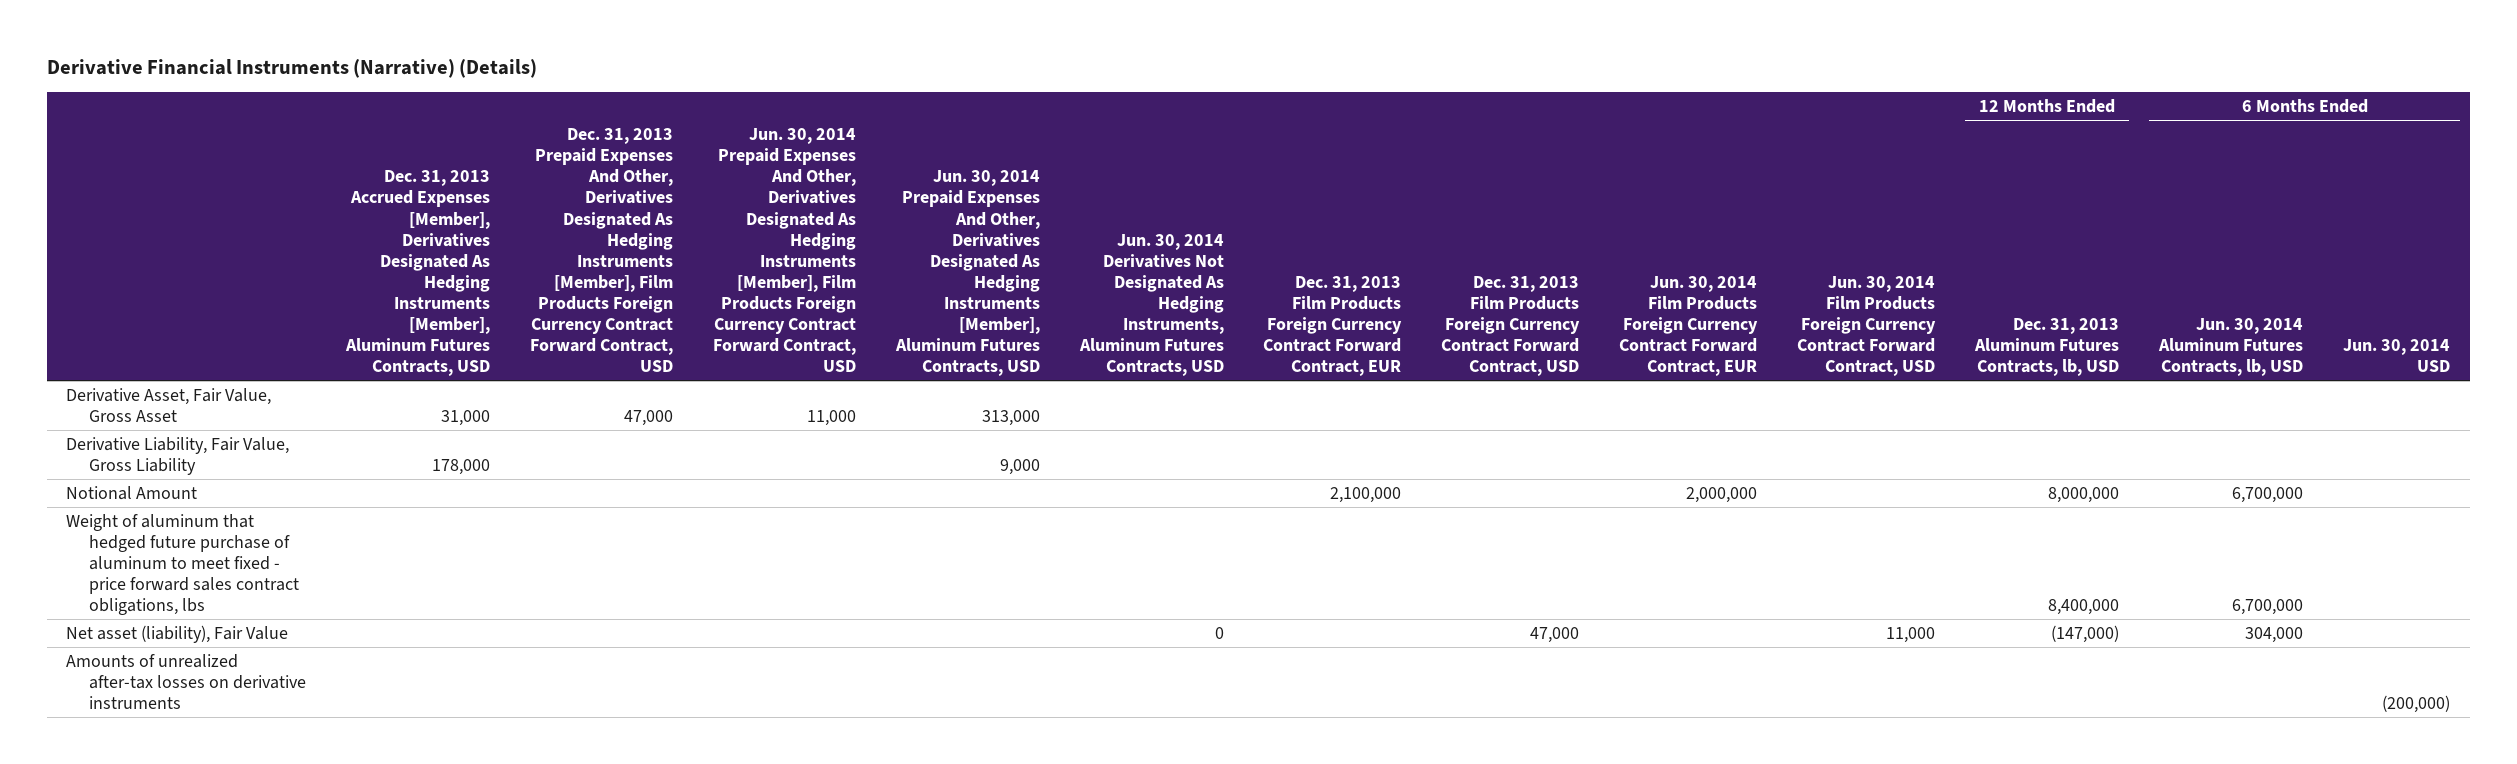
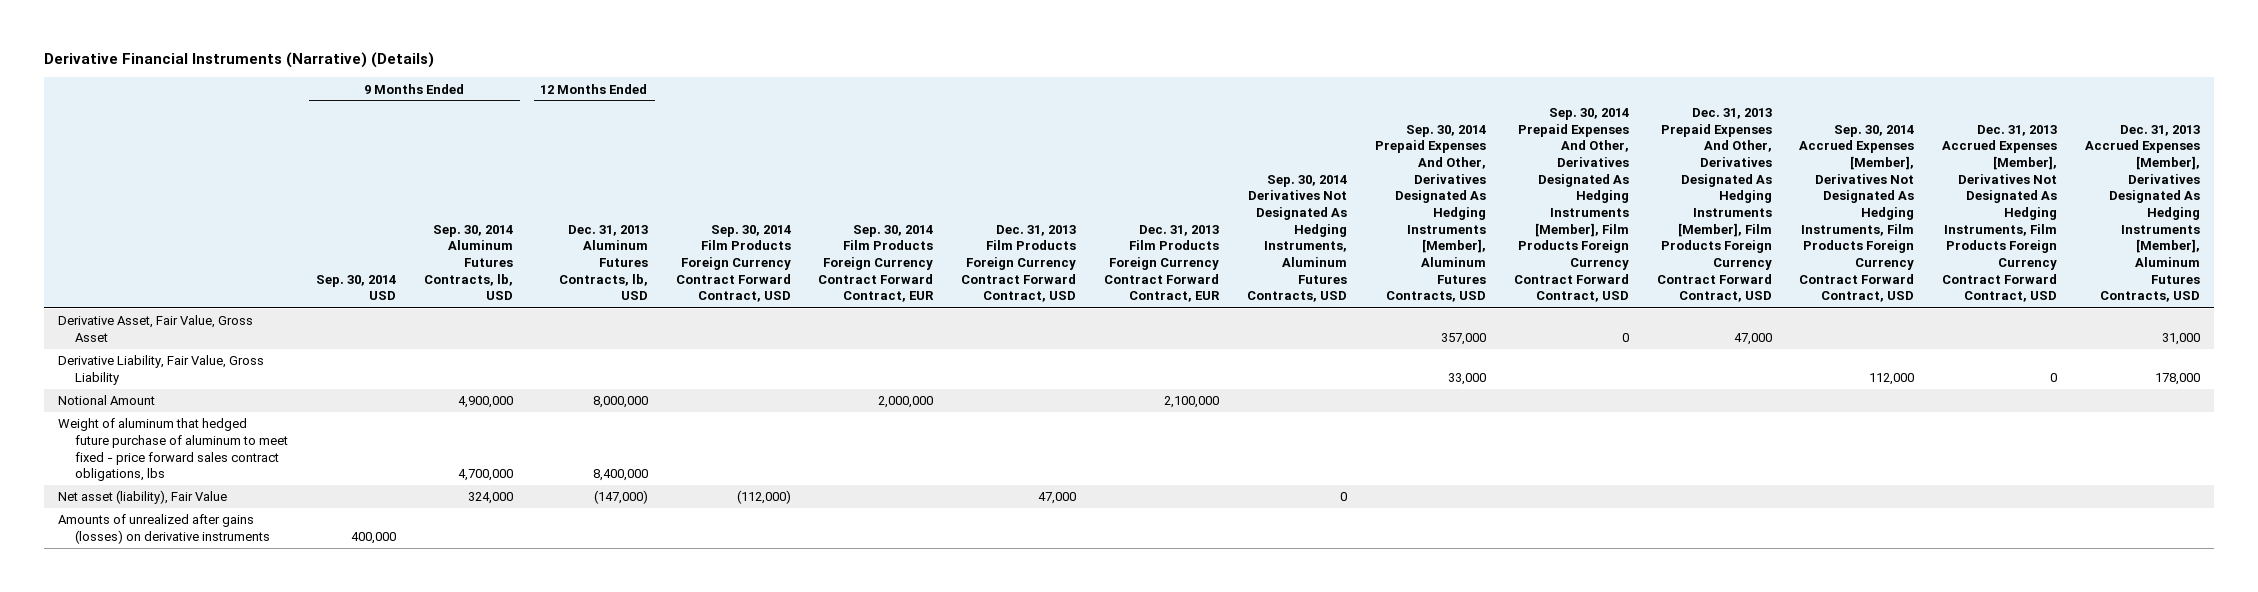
- | Dec. 31, 2013 Accrued Expenses [Member], Derivatives Designated As Hedging Instruments [Member], Aluminum Futures Contracts, USD | Dec. 31, 2013 Prepaid Expenses And Other, Derivatives Designated As Hedging Instruments [Member], Film Products Foreign Currency Contract Forward Contract, USD | Jun. 30, 2014 Prepaid Expenses And Other, Derivatives Designated As Hedging Instruments [Member], Film Products Foreign Currency Contract Forward Contract, USD | Jun. 30, 2014 Prepaid Expenses And Other, Derivatives Designated As Hedging Instruments [Member], Aluminum Futures Contracts, USD | Jun. 30, 2014 Derivatives Not Designated As Hedging Instruments, Aluminum Futures Contracts, USD | Dec. 31, 2013 Film Products Foreign Currency Contract Forward Contract, EUR | Dec. 31, 2013 Film Products Foreign Currency Contract Forward Contract, USD | Jun. 30, 2014 Film Products Foreign Currency Contract Forward Contract, EUR | Jun. 30, 2014 Film Products Foreign Currency Contract Forward Contract, USD | 12 Months Ended Dec. 31, 2013 Aluminum Futures Contracts, lb, USD | 6 Months Ended Jun. 30, 2014 Aluminum Futures Contracts, lb, USD | 6 Months Ended Jun. 30, 2014 USD
+ | 9 Months Ended Sep. 30, 2014 USD | 9 Months Ended Sep. 30, 2014 Aluminum Futures Contracts, lb, USD | 12 Months Ended Dec. 31, 2013 Aluminum Futures Contracts, lb, USD | Sep. 30, 2014 Film Products Foreign Currency Contract Forward Contract, USD | Sep. 30, 2014 Film Products Foreign Currency Contract Forward Contract, EUR | Dec. 31, 2013 Film Products Foreign Currency Contract Forward Contract, USD | Dec. 31, 2013 Film Products Foreign Currency Contract Forward Contract, EUR | Sep. 30, 2014 Derivatives Not Designated As Hedging Instruments, Aluminum Futures Contracts, USD | Sep. 30, 2014 Prepaid Expenses And Other, Derivatives Designated As Hedging Instruments [Member], Aluminum Futures Contracts, USD | Sep. 30, 2014 Prepaid Expenses And Other, Derivatives Designated As Hedging Instruments [Member], Film Products Foreign Currency Contract Forward Contract, USD | Dec. 31, 2013 Prepaid Expenses And Other, Derivatives Designated As Hedging Instruments [Member], Film Products Foreign Currency Contract Forward Contract, USD | Sep. 30, 2014 Accrued Expenses [Member], Derivatives Not Designated As Hedging Instruments, Film Products Foreign Currency Contract Forward Contract, USD | Dec. 31, 2013 Accrued Expenses [Member], Derivatives Not Designated As Hedging Instruments, Film Products Foreign Currency Contract Forward Contract, USD | Dec. 31, 2013 Accrued Expenses [Member], Derivatives Designated As Hedging Instruments [Member], Aluminum Futures Contracts, USD
- Amounts of unrealized after-tax losses on derivative instruments | | | | | | | | | | | | (200,000)
+ Amounts of unrealized after gains (losses) on derivative instruments | 400,000 | | | | | | | | | | | | |

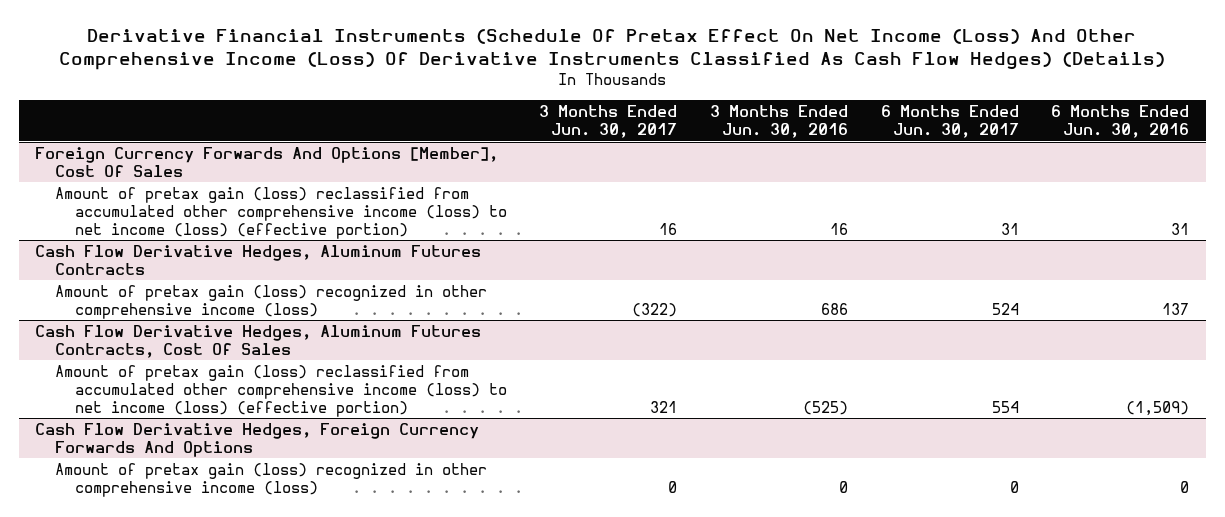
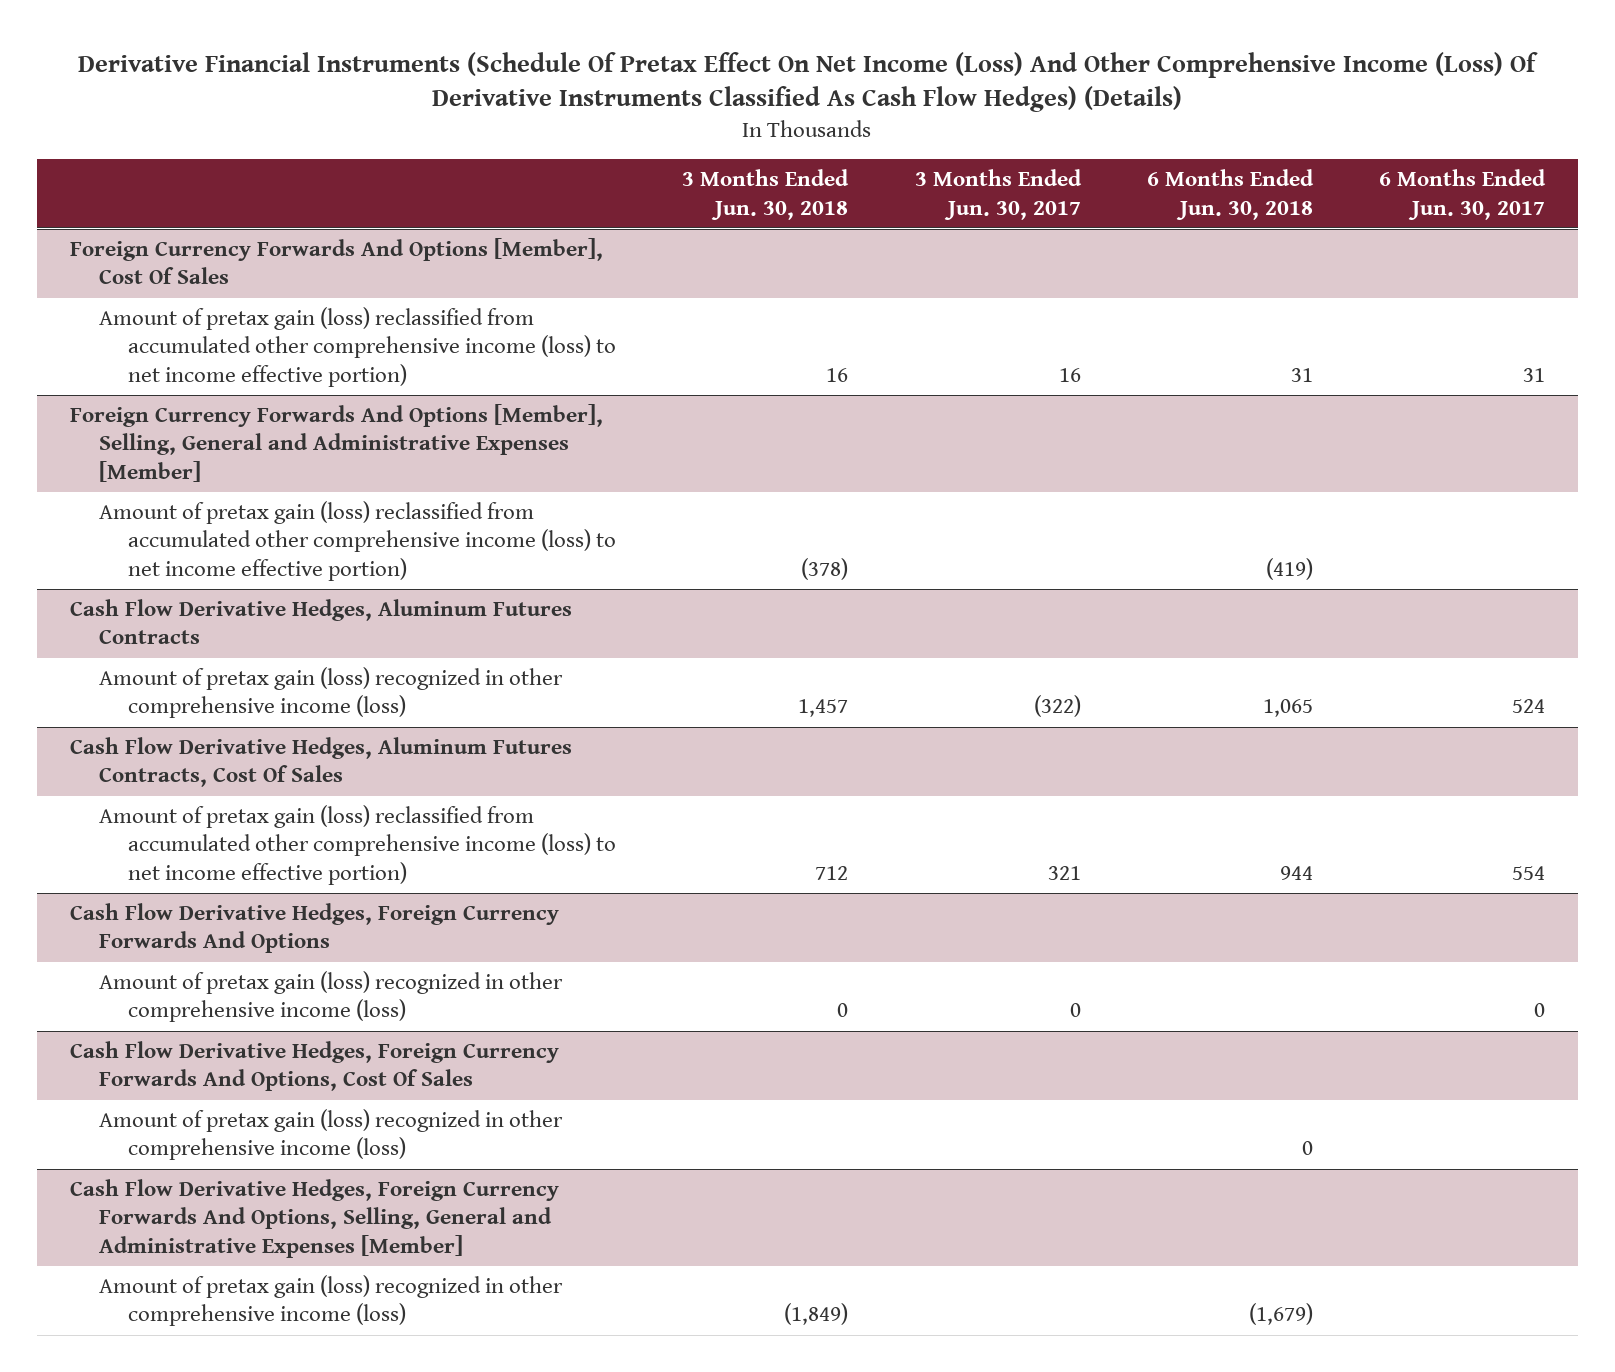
- | 3 Months Ended Jun. 30, 2017 | 3 Months Ended Jun. 30, 2016 | 6 Months Ended Jun. 30, 2017 | 6 Months Ended Jun. 30, 2016
+ | 3 Months Ended Jun. 30, 2018 | 3 Months Ended Jun. 30, 2017 | 6 Months Ended Jun. 30, 2018 | 6 Months Ended Jun. 30, 2017
@ Foreign Currency Forwards And Options [Member], Cost Of Sales
- Amount of pretax gain (loss) reclassified from accumulated other comprehensive income (loss) to net income (loss) (effective portion) | 16 | 16 | 31 | 31
+ Amount of pretax gain (loss) reclassified from accumulated other comprehensive income (loss) to net income effective portion) | 16 | 16 | 31 | 31
+ Foreign Currency Forwards And Options [Member], Selling, General and Administrative Expenses [Member]
+ Amount of pretax gain (loss) reclassified from accumulated other comprehensive income (loss) to net income effective portion) | (378) | | (419) |
@ Cash Flow Derivative Hedges, Aluminum Futures Contracts, Cost Of Sales
- Amount of pretax gain (loss) reclassified from accumulated other comprehensive income (loss) to net income (loss) (effective portion) | 321 | (525) | 554 | (1,509)
+ Amount of pretax gain (loss) reclassified from accumulated other comprehensive income (loss) to net income effective portion) | 712 | 321 | 944 | 554
+ Cash Flow Derivative Hedges, Foreign Currency Forwards And Options, Cost Of Sales
+ Amount of pretax gain (loss) recognized in other comprehensive income (loss) | | | 0 |
+ Cash Flow Derivative Hedges, Foreign Currency Forwards And Options, Selling, General and Administrative Expenses [Member]
+ Amount of pretax gain (loss) recognized in other comprehensive income (loss) | (1,849) | | (1,679) |

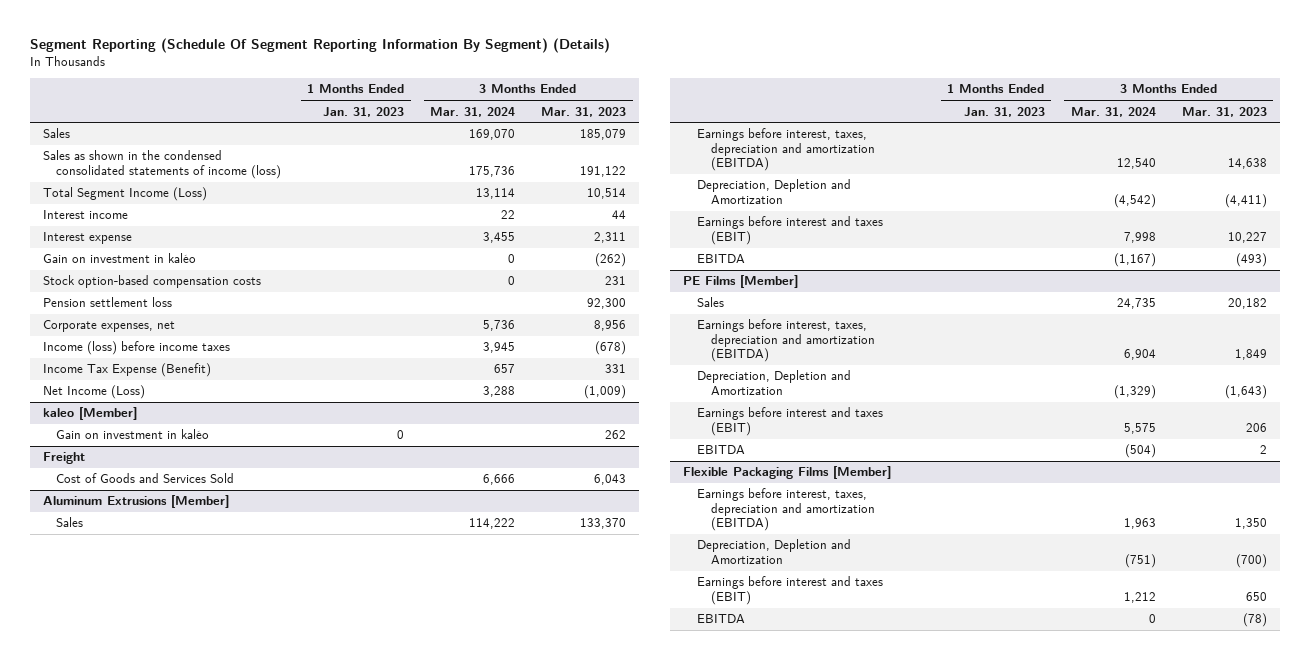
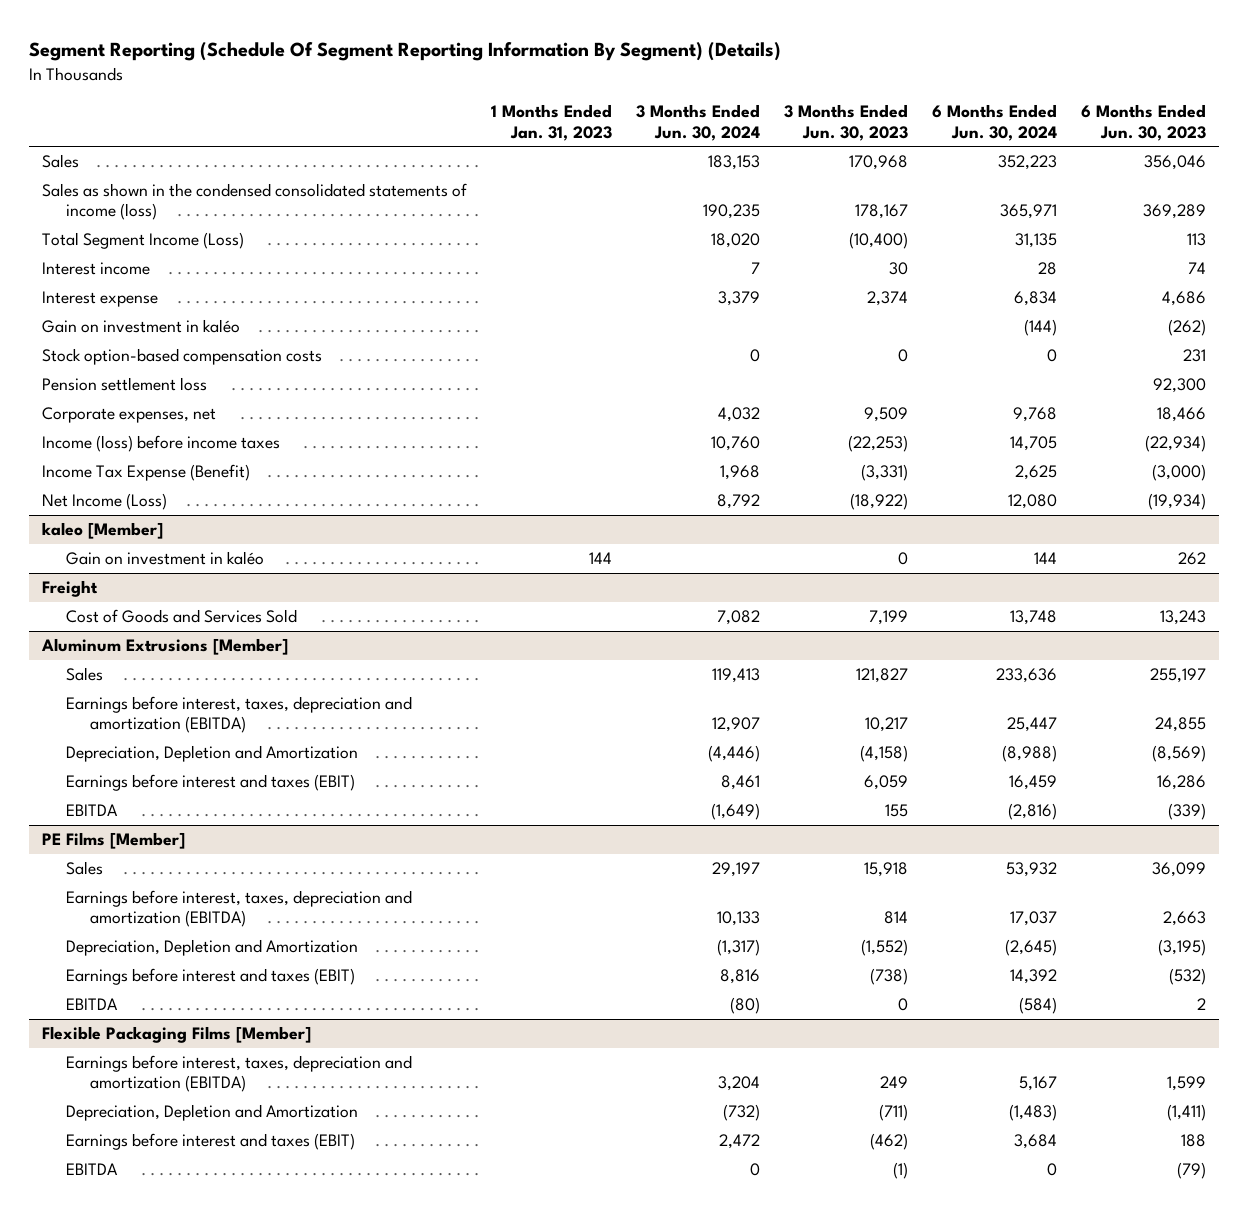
- | 1 Months Ended Jan. 31, 2023 | 3 Months Ended Mar. 31, 2024 | 3 Months Ended Mar. 31, 2023
+ | 1 Months Ended Jan. 31, 2023 | 3 Months Ended Jun. 30, 2024 | 3 Months Ended Jun. 30, 2023 | 6 Months Ended Jun. 30, 2024 | 6 Months Ended Jun. 30, 2023
@ kaleo [Member]
- Gain on investment in kaléo | 0 | | 262
+ Gain on investment in kaléo | 144 | | 0 | 144 | 262

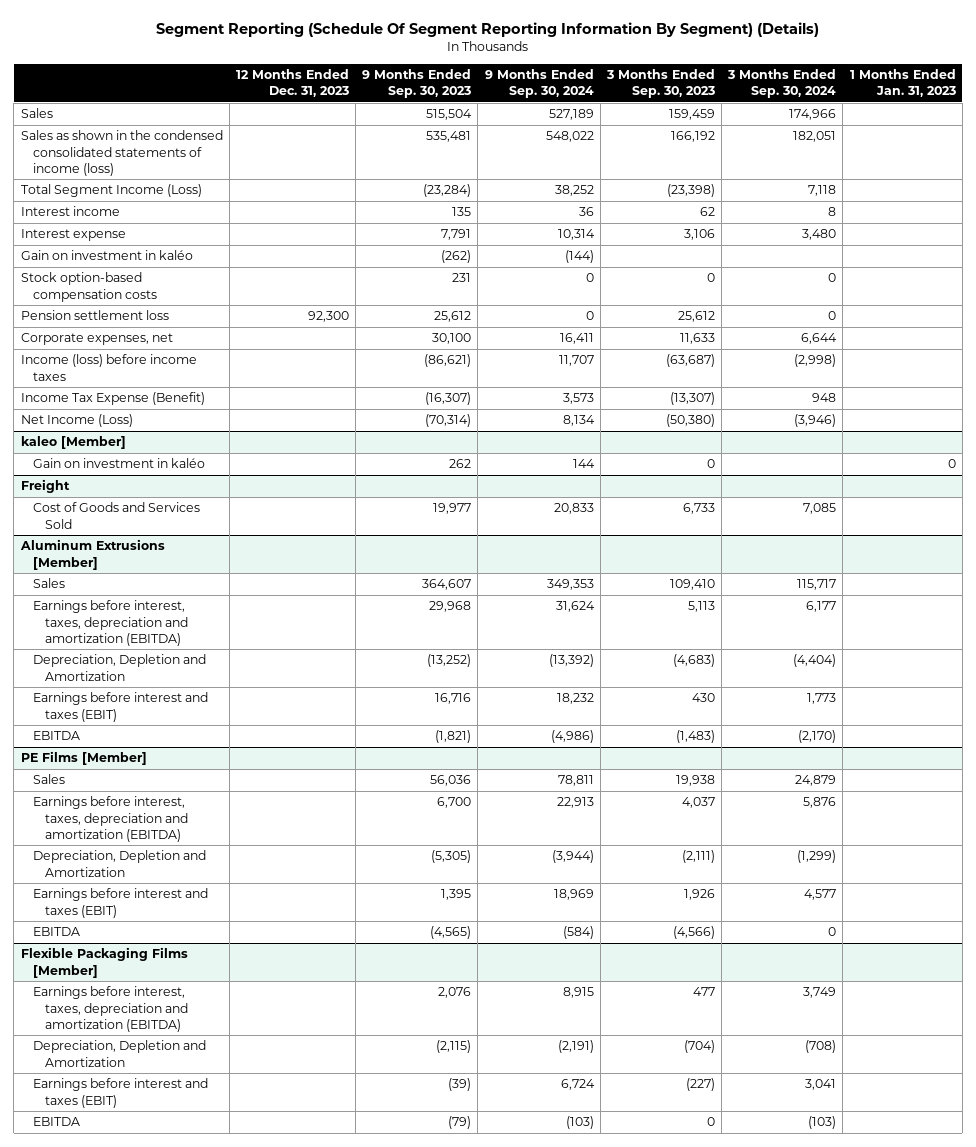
- | 1 Months Ended Jan. 31, 2023 | 3 Months Ended Jun. 30, 2024 | 3 Months Ended Jun. 30, 2023 | 6 Months Ended Jun. 30, 2024 | 6 Months Ended Jun. 30, 2023
+ | 12 Months Ended Dec. 31, 2023 | 9 Months Ended Sep. 30, 2023 | 9 Months Ended Sep. 30, 2024 | 3 Months Ended Sep. 30, 2023 | 3 Months Ended Sep. 30, 2024 | 1 Months Ended Jan. 31, 2023
@ kaleo [Member]
- Gain on investment in kaléo | 144 | | 0 | 144 | 262
+ Gain on investment in kaléo | | 262 | 144 | 0 | | 0

